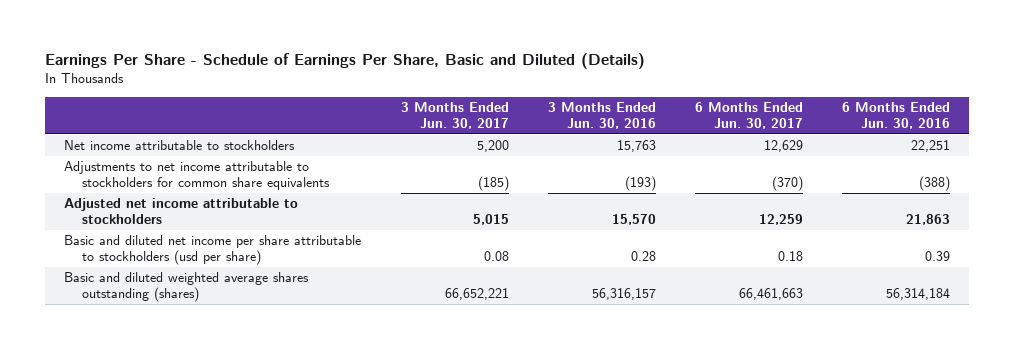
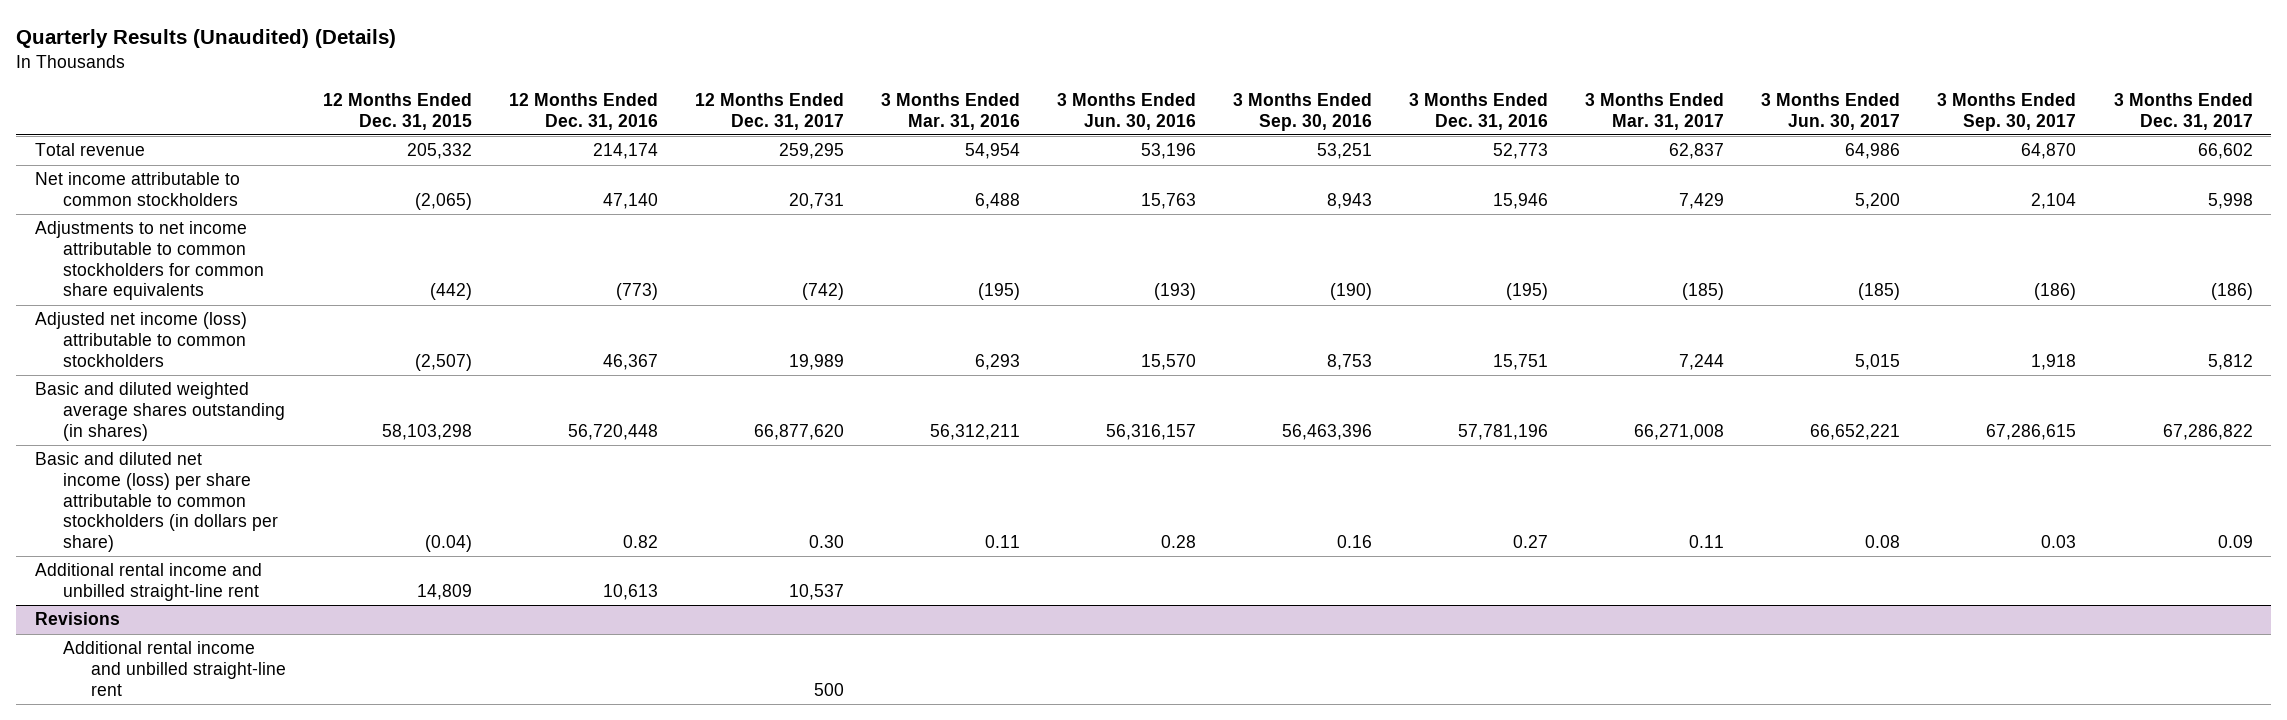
- Earnings Per Share - Schedule of Earnings Per Share, Basic and Diluted (Details)
+ Quarterly Results (Unaudited) (Details)
- | 3 Months Ended Jun. 30, 2017 | 3 Months Ended Jun. 30, 2016 | 6 Months Ended Jun. 30, 2017 | 6 Months Ended Jun. 30, 2016
+ | 12 Months Ended Dec. 31, 2015 | 12 Months Ended Dec. 31, 2016 | 12 Months Ended Dec. 31, 2017 | 3 Months Ended Mar. 31, 2016 | 3 Months Ended Jun. 30, 2016 | 3 Months Ended Sep. 30, 2016 | 3 Months Ended Dec. 31, 2016 | 3 Months Ended Mar. 31, 2017 | 3 Months Ended Jun. 30, 2017 | 3 Months Ended Sep. 30, 2017 | 3 Months Ended Dec. 31, 2017
- Net income attributable to stockholders | 5,200 | 15,763 | 12,629 | 22,251
- Adjustments to net income attributable to stockholders for common share equivalents | (185) | (193) | (370) | (388)
- Adjusted net income attributable to stockholders | 5,015 | 15,570 | 12,259 | 21,863
- Basic and diluted net income per share attributable to stockholders (usd per share) | 0.08 | 0.28 | 0.18 | 0.39
- Basic and diluted weighted average shares outstanding (shares) | 66,652,221 | 56,316,157 | 66,461,663 | 56,314,184
+ Total revenue | 205,332 | 214,174 | 259,295 | 54,954 | 53,196 | 53,251 | 52,773 | 62,837 | 64,986 | 64,870 | 66,602
+ Net income attributable to common stockholders | (2,065) | 47,140 | 20,731 | 6,488 | 15,763 | 8,943 | 15,946 | 7,429 | 5,200 | 2,104 | 5,998
+ Adjustments to net income attributable to common stockholders for common share equivalents | (442) | (773) | (742) | (195) | (193) | (190) | (195) | (185) | (185) | (186) | (186)
+ Adjusted net income (loss) attributable to common stockholders | (2,507) | 46,367 | 19,989 | 6,293 | 15,570 | 8,753 | 15,751 | 7,244 | 5,015 | 1,918 | 5,812
+ Basic and diluted weighted average shares outstanding (in shares) | 58,103,298 | 56,720,448 | 66,877,620 | 56,312,211 | 56,316,157 | 56,463,396 | 57,781,196 | 66,271,008 | 66,652,221 | 67,286,615 | 67,286,822
+ Basic and diluted net income (loss) per share attributable to common stockholders (in dollars per share) | (0.04) | 0.82 | 0.30 | 0.11 | 0.28 | 0.16 | 0.27 | 0.11 | 0.08 | 0.03 | 0.09
+ Additional rental income and unbilled straight-line rent | 14,809 | 10,613 | 10,537 | | | | | | | |
+ Revisions
+ Additional rental income and unbilled straight-line rent | | | 500 | | | | | | | |

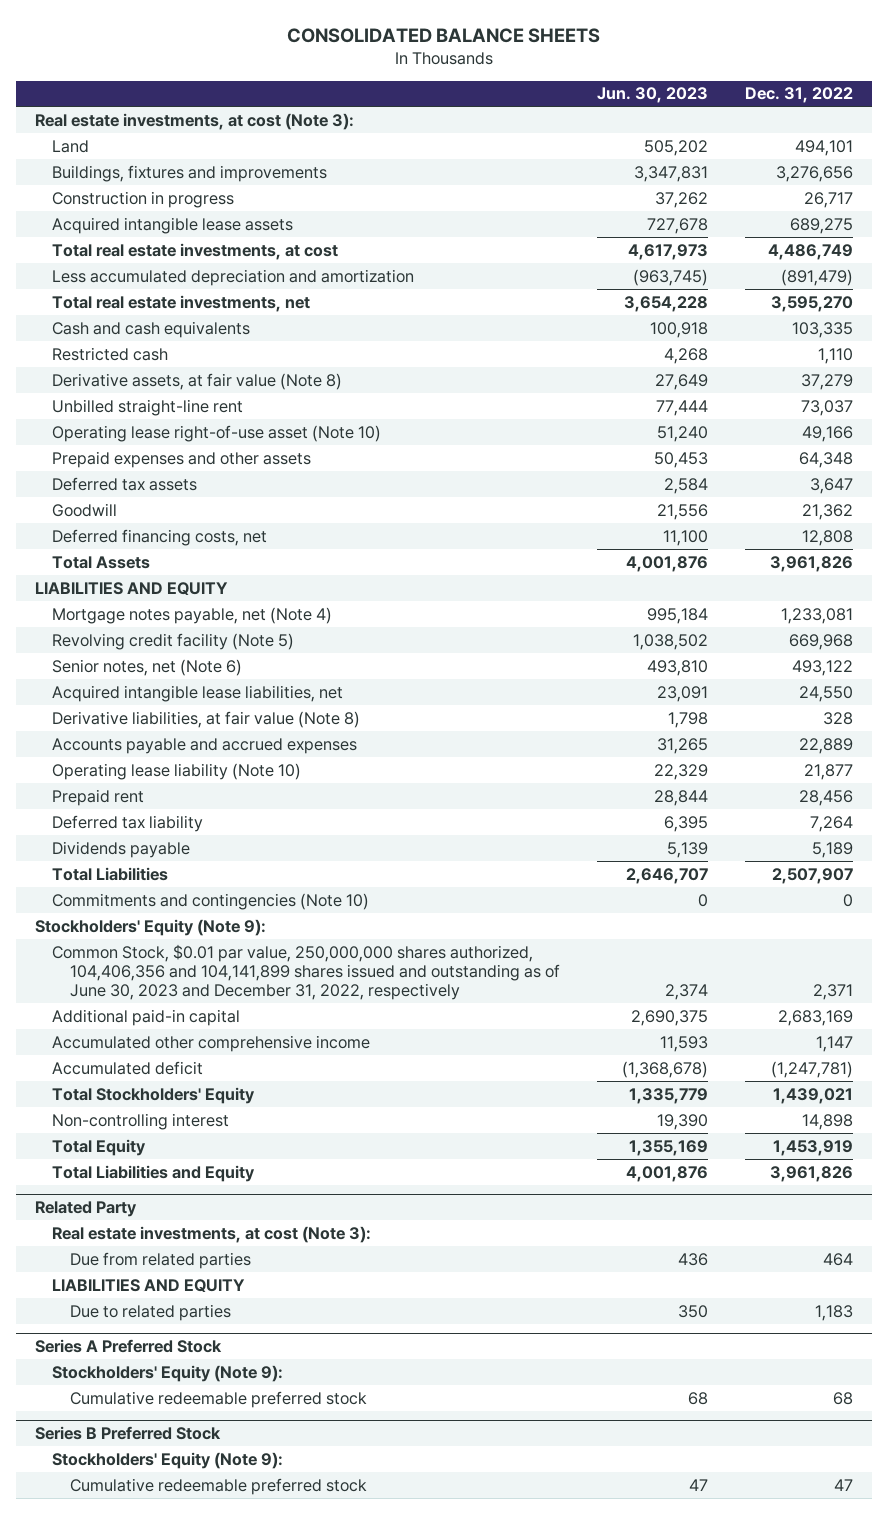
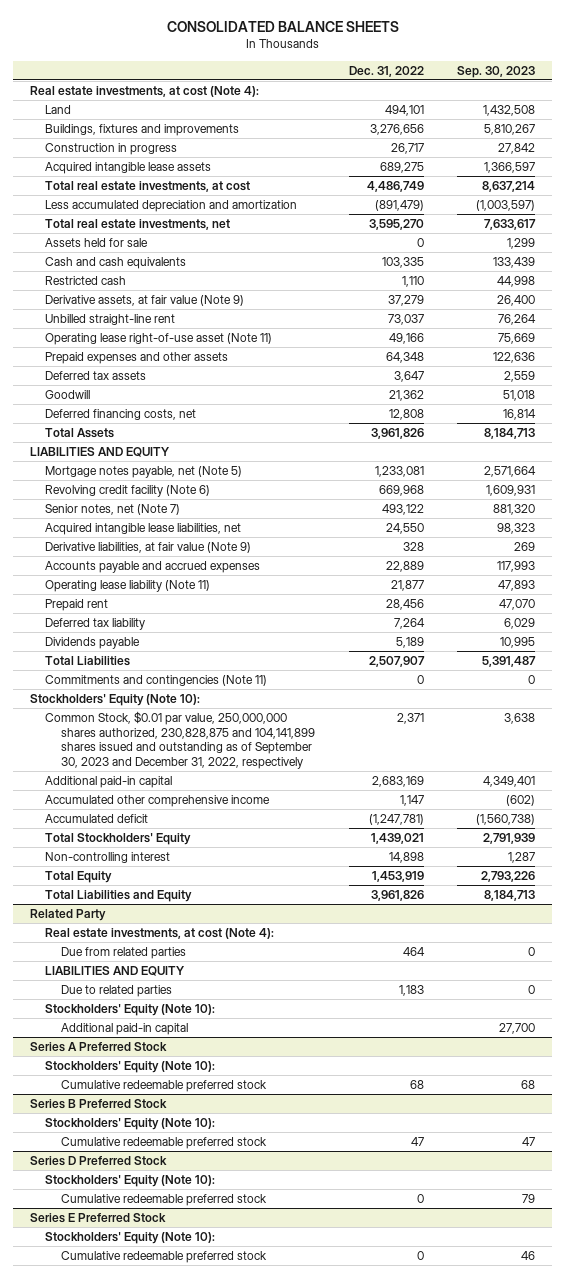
- | Jun. 30, 2023 | Dec. 31, 2022
+ | Dec. 31, 2022 | Sep. 30, 2023
- Real estate investments, at cost (Note 3):
+ Real estate investments, at cost (Note 4):
+ Assets held for sale | 0 | 1,299
- Derivative assets, at fair value (Note 8) | 27,649 | 37,279
+ Derivative assets, at fair value (Note 9) | 37,279 | 26,400
- Operating lease right-of-use asset (Note 10) | 51,240 | 49,166
+ Operating lease right-of-use asset (Note 11) | 49,166 | 75,669
- Mortgage notes payable, net (Note 4) | 995,184 | 1,233,081
- Revolving credit facility (Note 5) | 1,038,502 | 669,968
- Senior notes, net (Note 6) | 493,810 | 493,122
+ Mortgage notes payable, net (Note 5) | 1,233,081 | 2,571,664
+ Revolving credit facility (Note 6) | 669,968 | 1,609,931
+ Senior notes, net (Note 7) | 493,122 | 881,320
- Derivative liabilities, at fair value (Note 8) | 1,798 | 328
+ Derivative liabilities, at fair value (Note 9) | 328 | 269
- Operating lease liability (Note 10) | 22,329 | 21,877
+ Operating lease liability (Note 11) | 21,877 | 47,893
- Commitments and contingencies (Note 10) | 0 | 0
- Stockholders' Equity (Note 9):
- Common Stock, $0.01 par value, 250,000,000 shares authorized, 104,406,356 and 104,141,899 shares issued and outstanding as of June 30, 2023 and December 31, 2022, respectively | 2,374 | 2,371
+ Commitments and contingencies (Note 11) | 0 | 0
+ Stockholders' Equity (Note 10):
+ Common Stock, $0.01 par value, 250,000,000 shares authorized, 230,828,875 and 104,141,899 shares issued and outstanding as of September 30, 2023 and December 31, 2022, respectively | 2,371 | 3,638
@ Related Party
- Real estate investments, at cost (Note 3):
+ Real estate investments, at cost (Note 4):
+ Stockholders' Equity (Note 10):
+ Additional paid-in capital | | 27,700
@ Series A Preferred Stock
- Stockholders' Equity (Note 9):
+ Stockholders' Equity (Note 10):
@ Series B Preferred Stock
- Stockholders' Equity (Note 9):
+ Stockholders' Equity (Note 10):
+ Series D Preferred Stock
+ Stockholders' Equity (Note 10):
+ Cumulative redeemable preferred stock | 0 | 79
+ Series E Preferred Stock
+ Stockholders' Equity (Note 10):
+ Cumulative redeemable preferred stock | 0 | 46

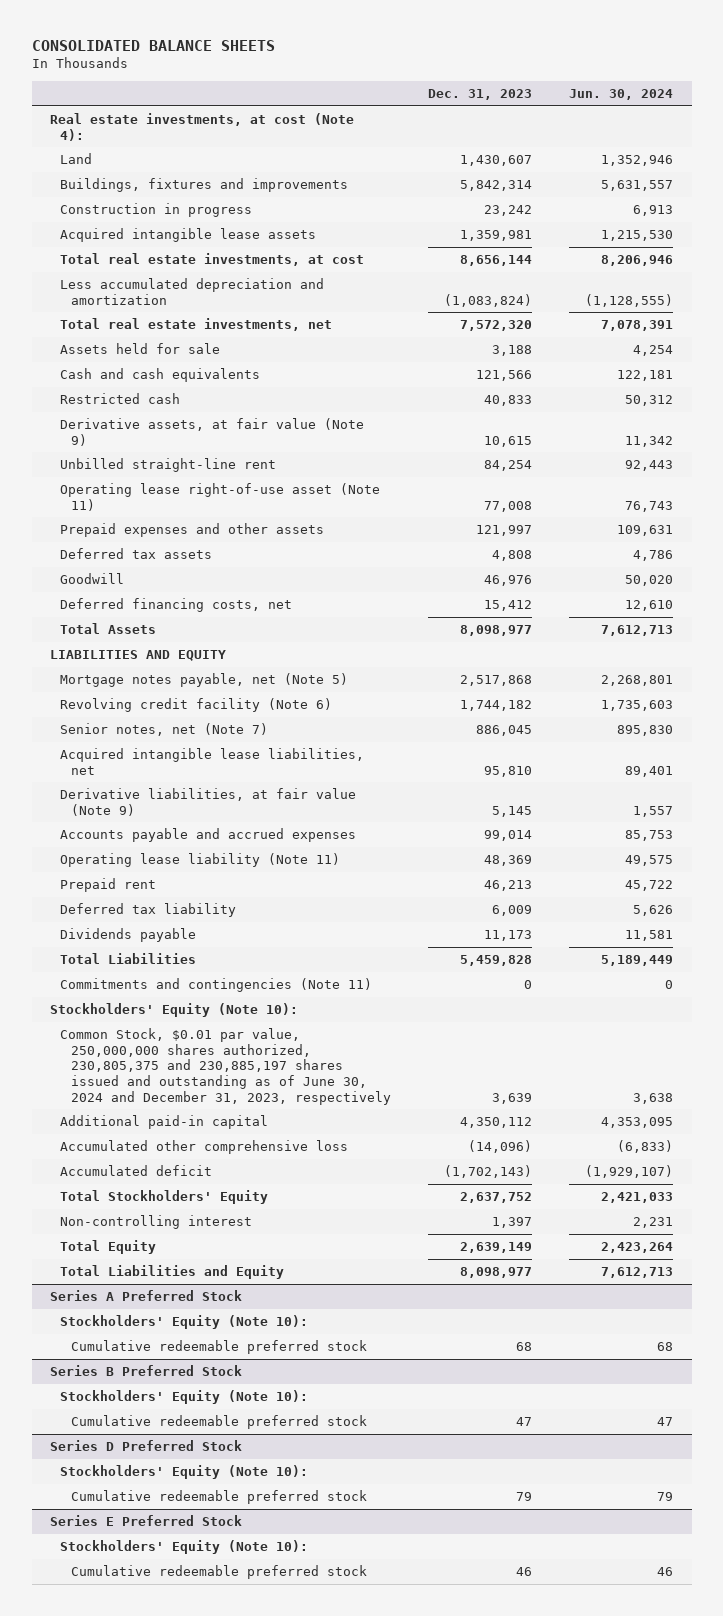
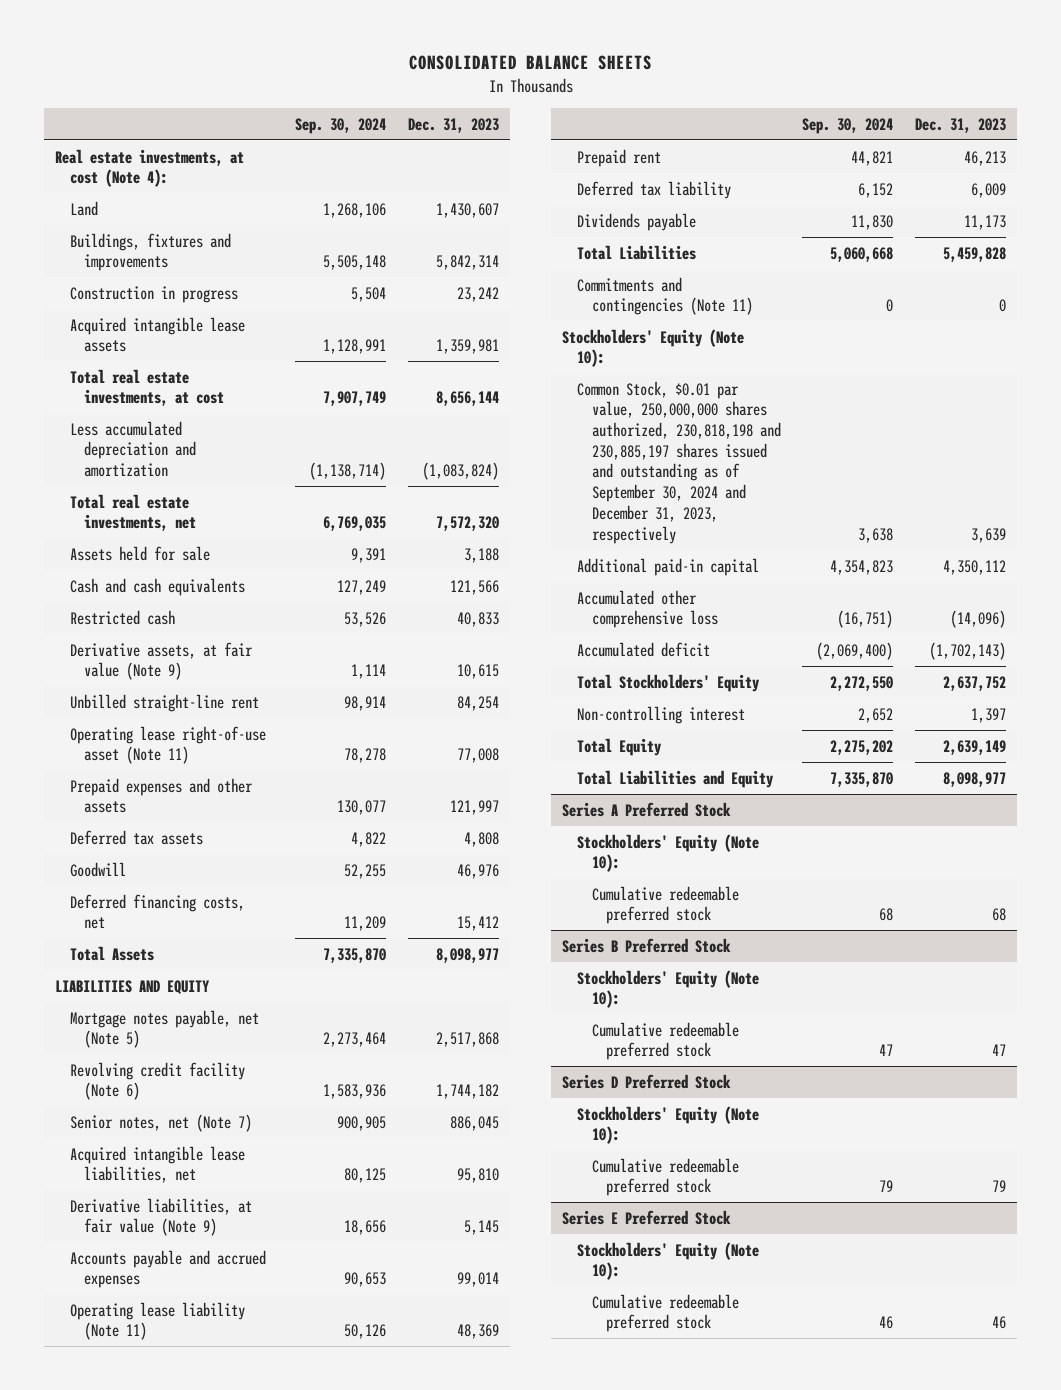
- | Dec. 31, 2023 | Jun. 30, 2024
+ | Sep. 30, 2024 | Dec. 31, 2023
- Common Stock, $0.01 par value, 250,000,000 shares authorized, 230,805,375 and 230,885,197 shares issued and outstanding as of June 30, 2024 and December 31, 2023, respectively | 3,639 | 3,638
+ Common Stock, $0.01 par value, 250,000,000 shares authorized, 230,818,198 and 230,885,197 shares issued and outstanding as of September 30, 2024 and December 31, 2023, respectively | 3,638 | 3,639

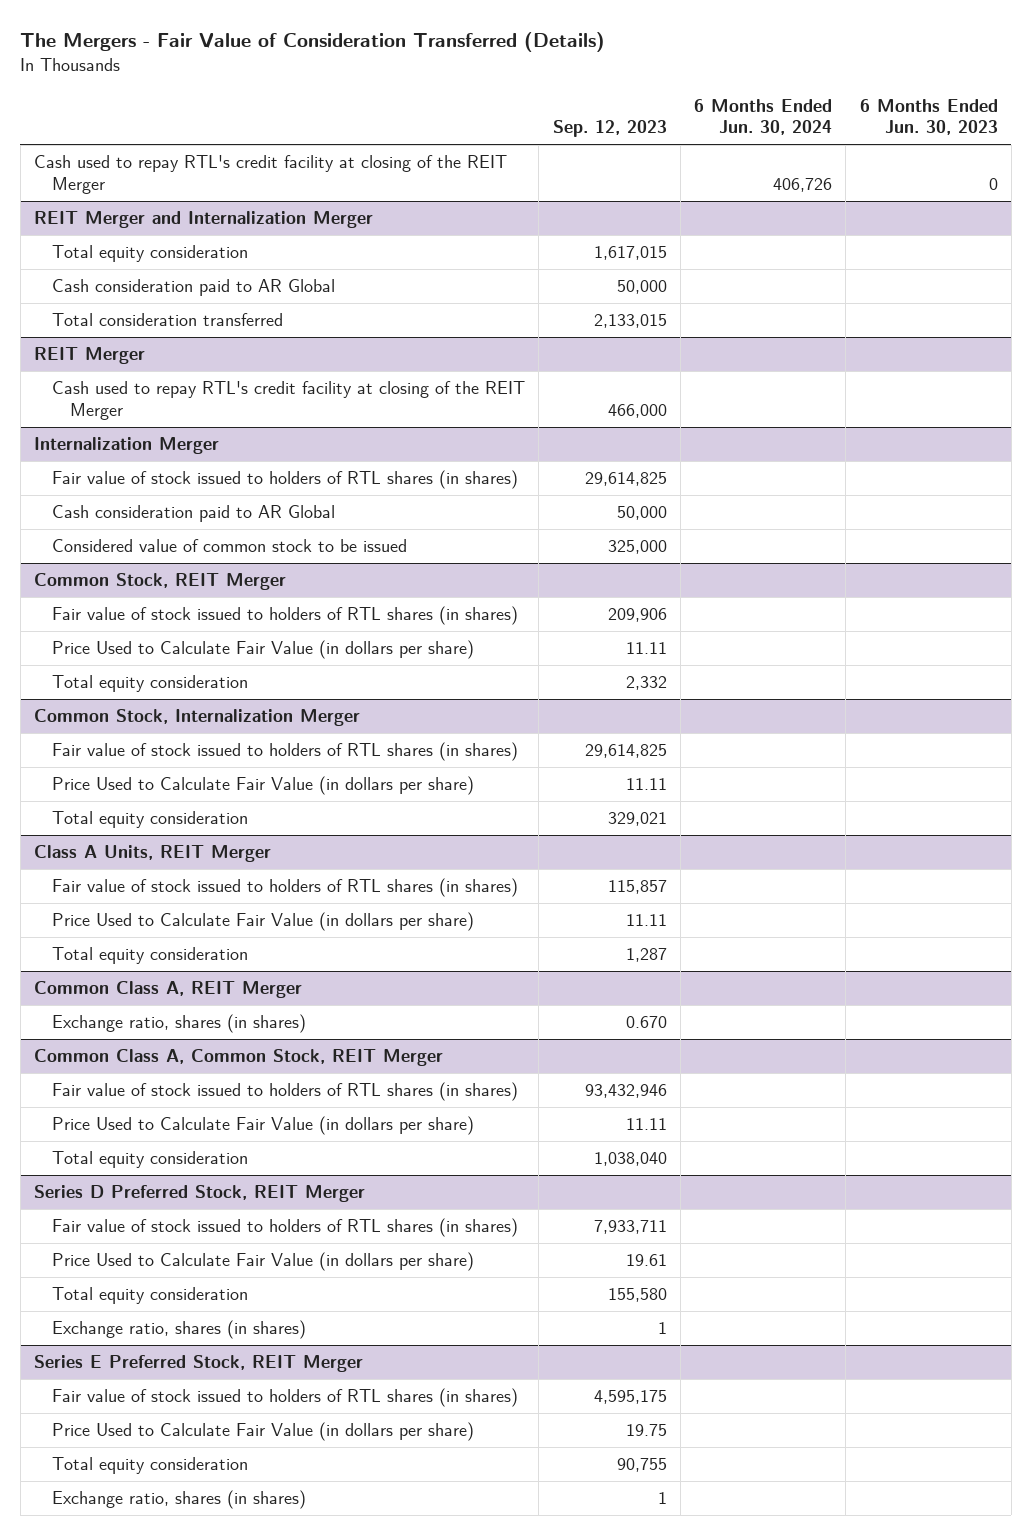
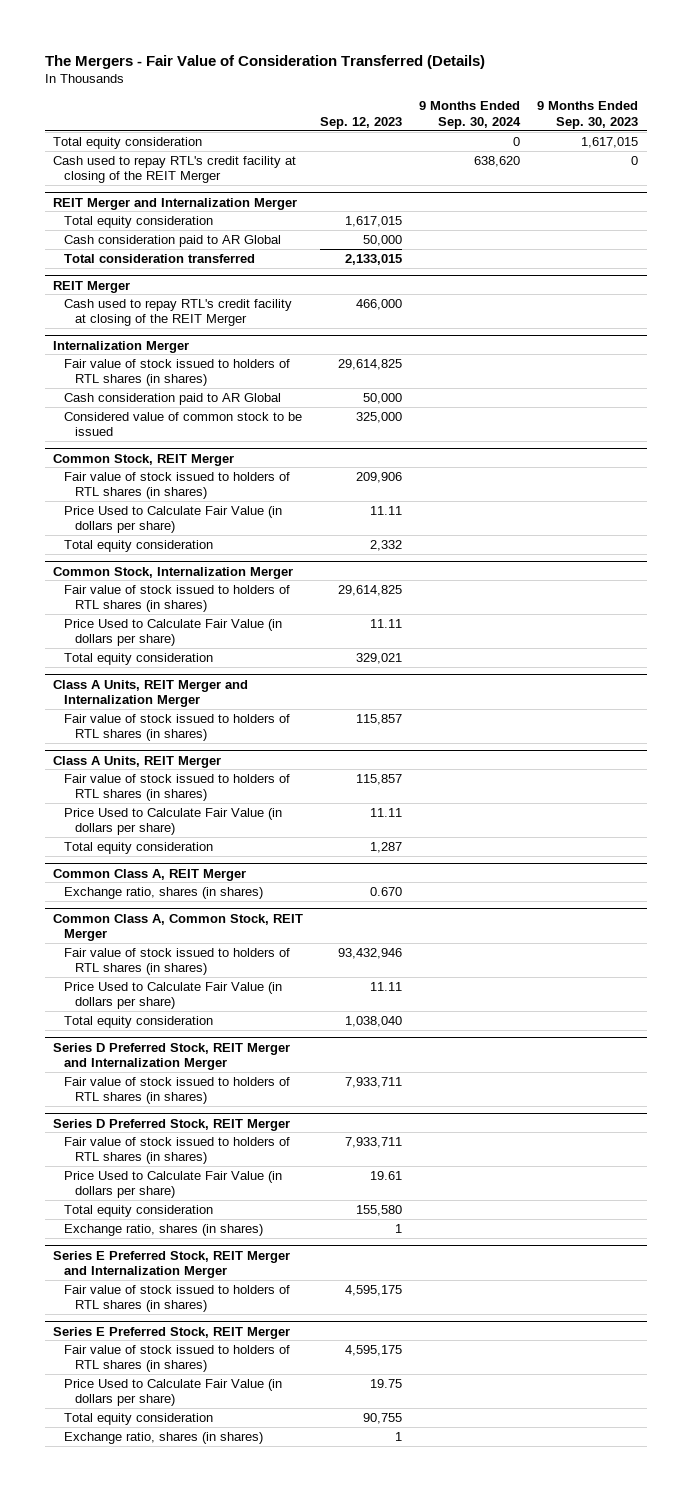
- | Sep. 12, 2023 | 6 Months Ended Jun. 30, 2024 | 6 Months Ended Jun. 30, 2023
+ | Sep. 12, 2023 | 9 Months Ended Sep. 30, 2024 | 9 Months Ended Sep. 30, 2023
+ Total equity consideration | | 0 | 1,617,015
+ Class A Units, REIT Merger and Internalization Merger
+ Fair value of stock issued to holders of RTL shares (in shares) | 115,857 | |
+ Series D Preferred Stock, REIT Merger and Internalization Merger
+ Fair value of stock issued to holders of RTL shares (in shares) | 7,933,711 | |
+ Series E Preferred Stock, REIT Merger and Internalization Merger
+ Fair value of stock issued to holders of RTL shares (in shares) | 4,595,175 | |

